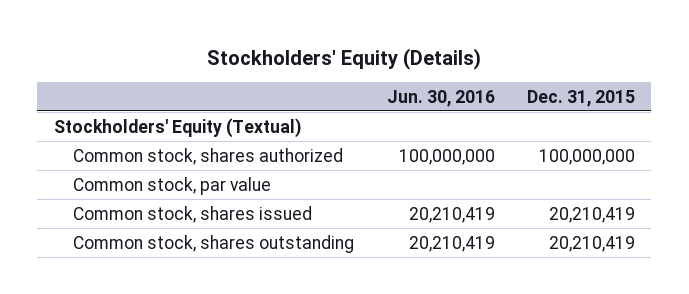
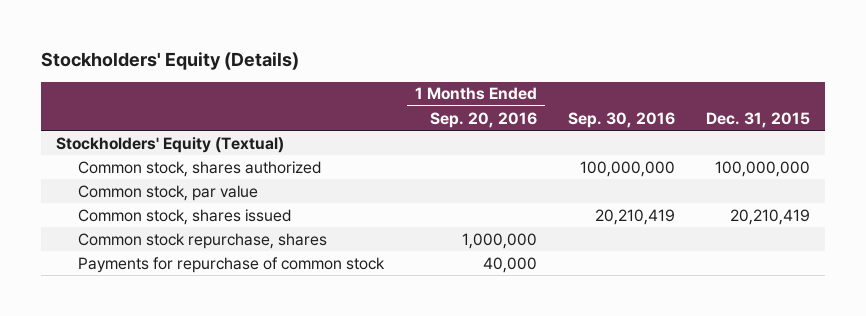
- | Jun. 30, 2016 | Dec. 31, 2015
+ | 1 Months Ended Sep. 20, 2016 | Sep. 30, 2016 | Dec. 31, 2015
- Common stock, shares outstanding | 20,210,419 | 20,210,419
+ Common stock repurchase, shares | 1,000,000 | |
+ Payments for repurchase of common stock | 40,000 | |

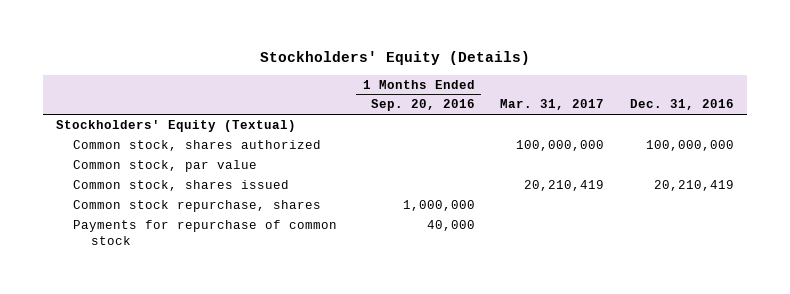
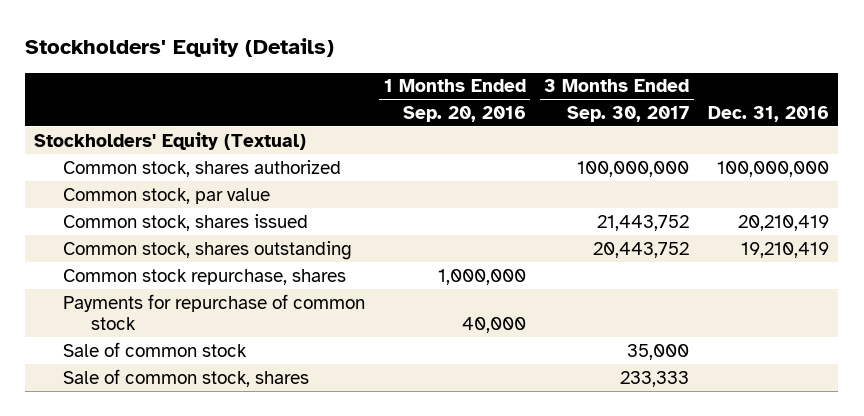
- | 1 Months Ended Sep. 20, 2016 | Mar. 31, 2017 | Dec. 31, 2016
+ | 1 Months Ended Sep. 20, 2016 | 3 Months Ended Sep. 30, 2017 | Dec. 31, 2016
+ Common stock, shares outstanding | | 20,443,752 | 19,210,419
+ Sale of common stock | | 35,000 |
+ Sale of common stock, shares | | 233,333 |

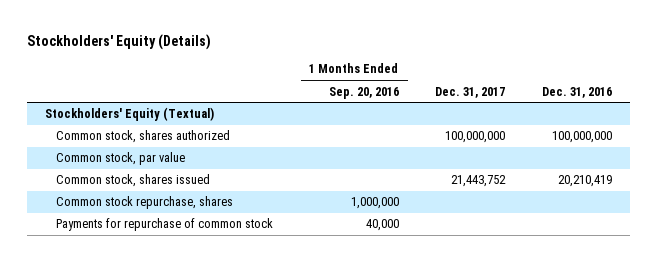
- | 1 Months Ended Sep. 20, 2016 | 3 Months Ended Sep. 30, 2017 | Dec. 31, 2016
+ | 1 Months Ended Sep. 20, 2016 | Dec. 31, 2017 | Dec. 31, 2016
- Common stock, shares outstanding | | 20,443,752 | 19,210,419
- Sale of common stock | | 35,000 |
- Sale of common stock, shares | | 233,333 |

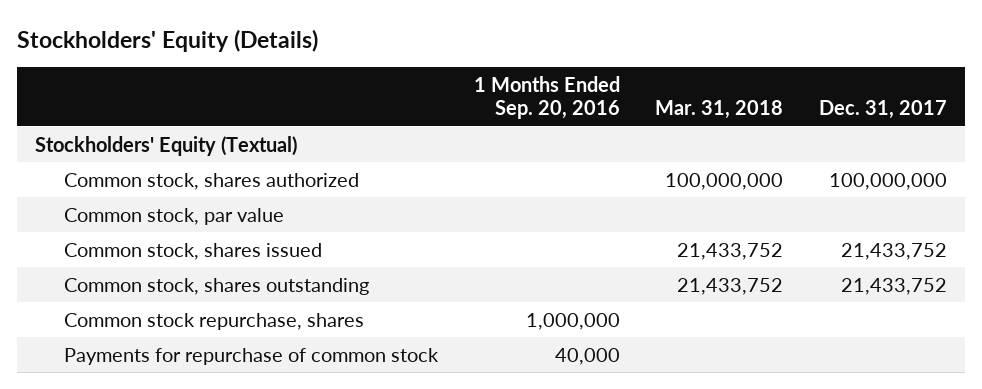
- | 1 Months Ended Sep. 20, 2016 | Dec. 31, 2017 | Dec. 31, 2016
+ | 1 Months Ended Sep. 20, 2016 | Mar. 31, 2018 | Dec. 31, 2017
- Common stock, shares issued | | 21,443,752 | 20,210,419
+ Common stock, shares issued | | 21,433,752 | 21,433,752
+ Common stock, shares outstanding | | 21,433,752 | 21,433,752

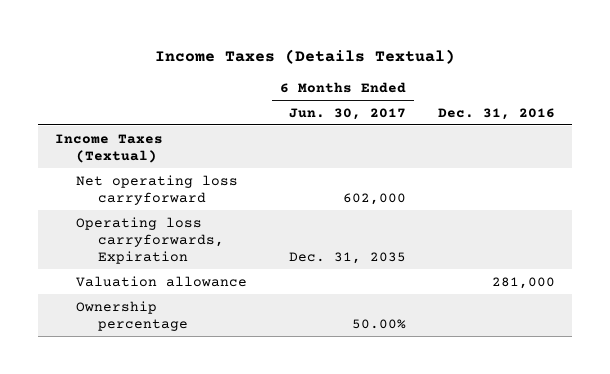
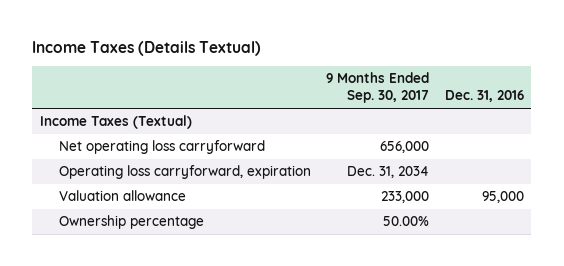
- | 6 Months Ended Jun. 30, 2017 | Dec. 31, 2016
+ | 9 Months Ended Sep. 30, 2017 | Dec. 31, 2016
- Operating loss carryforwards, Expiration | Dec. 31, 2035 |
- Valuation allowance | | 281,000
+ Operating loss carryforward, expiration | Dec. 31, 2034 |
+ Valuation allowance | 233,000 | 95,000

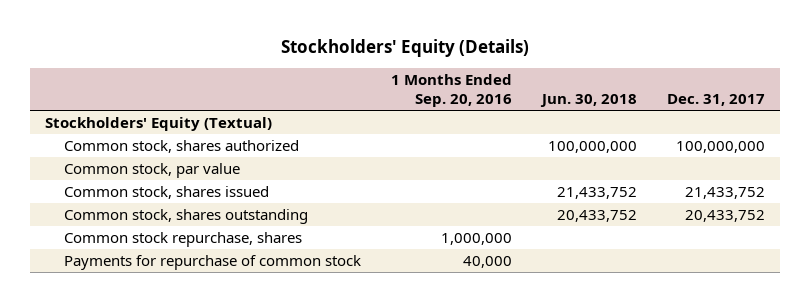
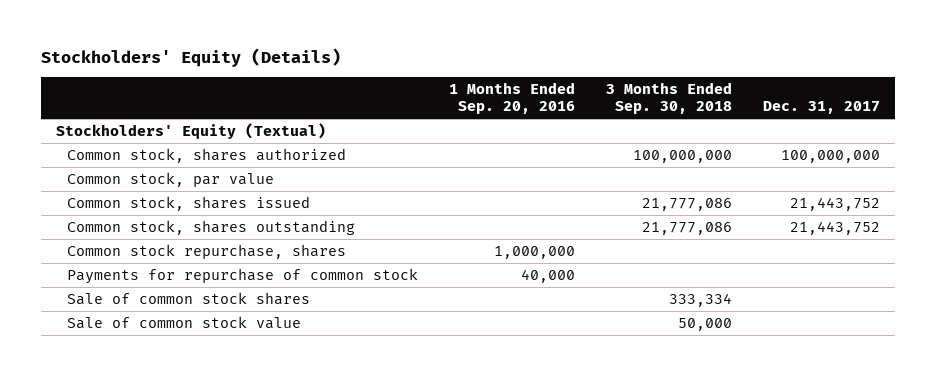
- | 1 Months Ended Sep. 20, 2016 | Jun. 30, 2018 | Dec. 31, 2017
+ | 1 Months Ended Sep. 20, 2016 | 3 Months Ended Sep. 30, 2018 | Dec. 31, 2017
- Common stock, shares issued | | 21,433,752 | 21,433,752
- Common stock, shares outstanding | | 20,433,752 | 20,433,752
+ Common stock, shares issued | | 21,777,086 | 21,443,752
+ Common stock, shares outstanding | | 21,777,086 | 21,443,752
+ Sale of common stock shares | | 333,334 |
+ Sale of common stock value | | 50,000 |

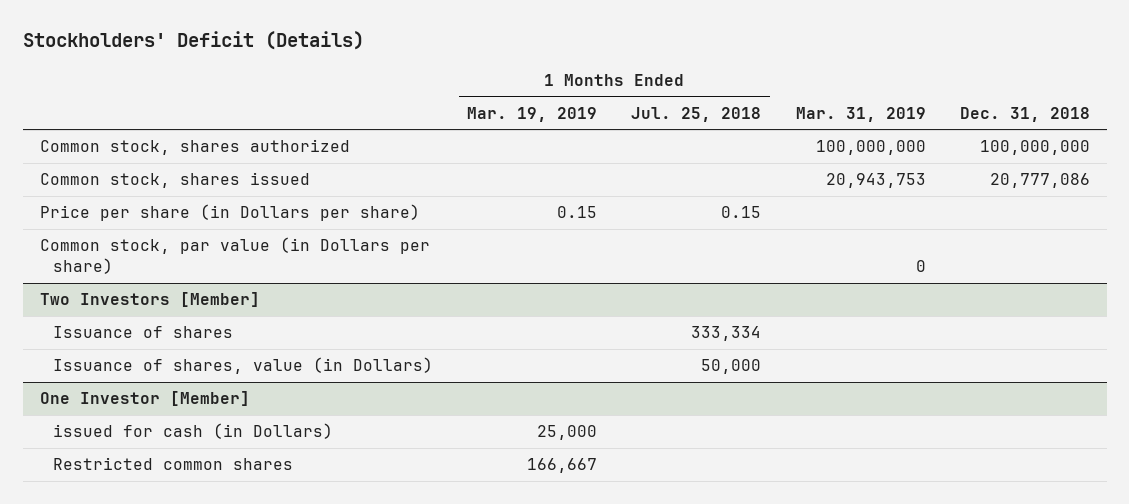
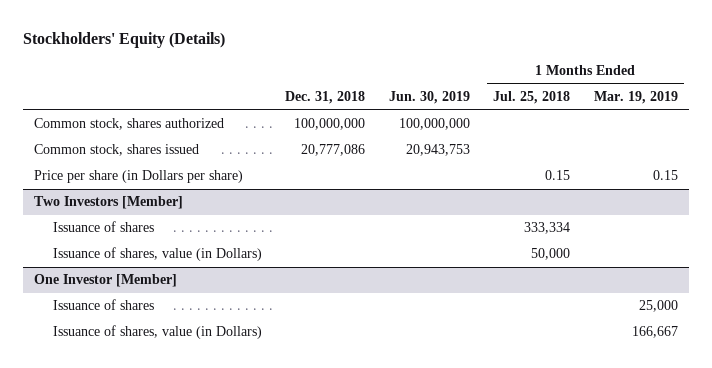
- Stockholders' Deficit (Details)
+ Stockholders' Equity (Details)
- | 1 Months Ended Mar. 19, 2019 | 1 Months Ended Jul. 25, 2018 | Mar. 31, 2019 | Dec. 31, 2018
+ | Dec. 31, 2018 | Jun. 30, 2019 | 1 Months Ended Jul. 25, 2018 | 1 Months Ended Mar. 19, 2019
- Common stock, par value (in Dollars per share) | | | 0 |
@ One Investor [Member]
- issued for cash (in Dollars) | 25,000 | | |
- Restricted common shares | 166,667 | | |
+ Issuance of shares | | | | 25,000
+ Issuance of shares, value (in Dollars) | | | | 166,667

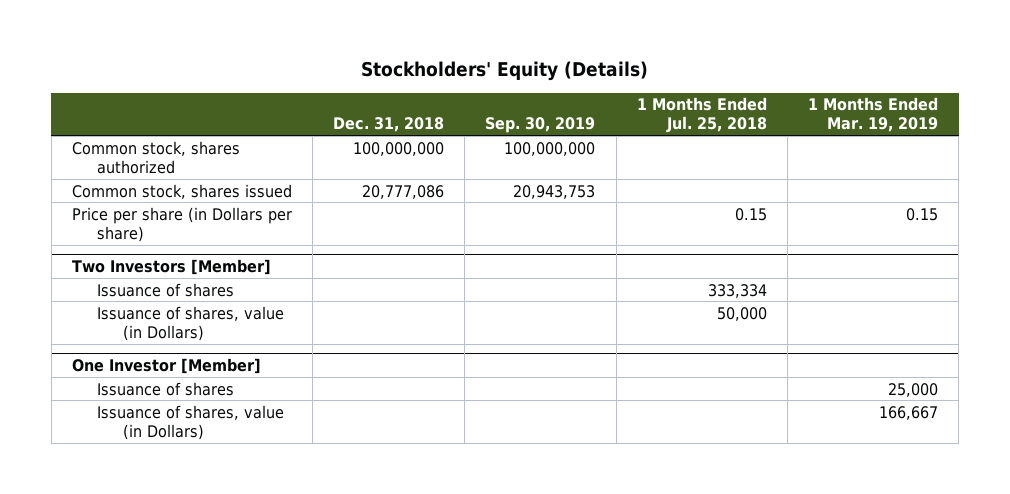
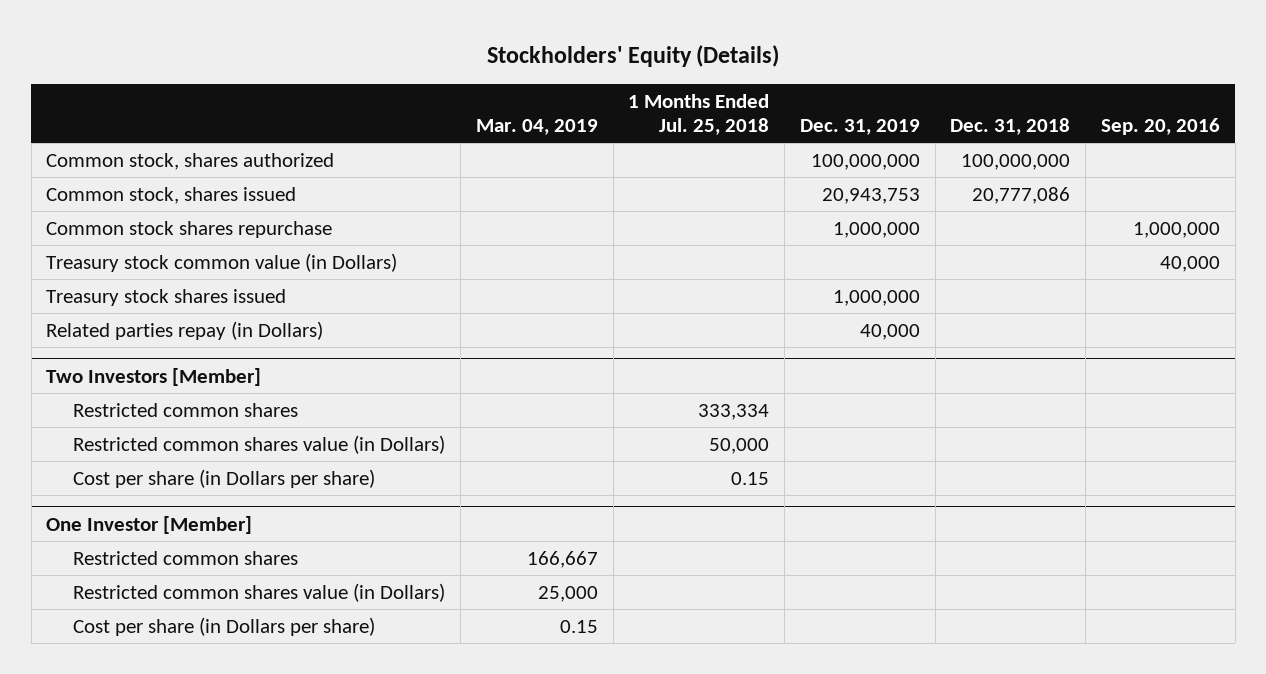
- | Dec. 31, 2018 | Sep. 30, 2019 | 1 Months Ended Jul. 25, 2018 | 1 Months Ended Mar. 19, 2019
+ | Mar. 04, 2019 | 1 Months Ended Jul. 25, 2018 | Dec. 31, 2019 | Dec. 31, 2018 | Sep. 20, 2016
- Price per share (in Dollars per share) | | | 0.15 | 0.15
+ Common stock shares repurchase | | | 1,000,000 | | 1,000,000
+ Treasury stock common value (in Dollars) | | | | | 40,000
+ Treasury stock shares issued | | | 1,000,000 | |
+ Related parties repay (in Dollars) | | | 40,000 | |
@ Two Investors [Member]
- Issuance of shares | | | 333,334 |
- Issuance of shares, value (in Dollars) | | | 50,000 |
+ Restricted common shares | | 333,334 | | |
+ Restricted common shares value (in Dollars) | | 50,000 | | |
+ Cost per share (in Dollars per share) | | 0.15 | | |
@ One Investor [Member]
- Issuance of shares | | | | 25,000
- Issuance of shares, value (in Dollars) | | | | 166,667
+ Restricted common shares | 166,667 | | | |
+ Restricted common shares value (in Dollars) | 25,000 | | | |
+ Cost per share (in Dollars per share) | 0.15 | | | |

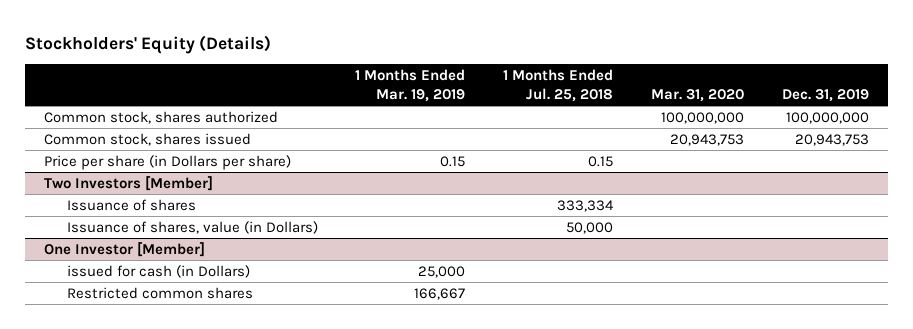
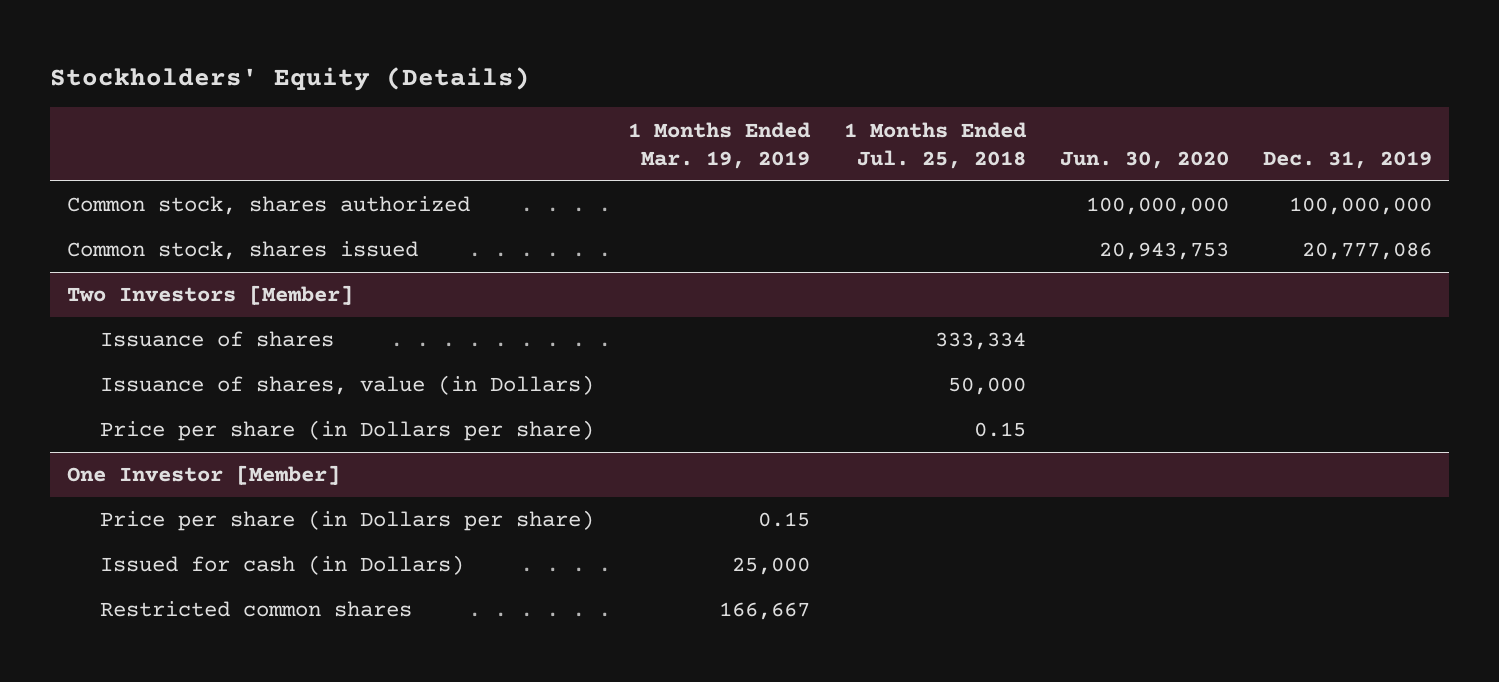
- | 1 Months Ended Mar. 19, 2019 | 1 Months Ended Jul. 25, 2018 | Mar. 31, 2020 | Dec. 31, 2019
+ | 1 Months Ended Mar. 19, 2019 | 1 Months Ended Jul. 25, 2018 | Jun. 30, 2020 | Dec. 31, 2019
- Common stock, shares issued | | | 20,943,753 | 20,943,753
- Price per share (in Dollars per share) | 0.15 | 0.15 | |
+ Common stock, shares issued | | | 20,943,753 | 20,777,086
@ Two Investors [Member]
+ Price per share (in Dollars per share) | | 0.15 | |
@ One Investor [Member]
- issued for cash (in Dollars) | 25,000 | | |
+ Price per share (in Dollars per share) | 0.15 | | |
+ Issued for cash (in Dollars) | 25,000 | | |

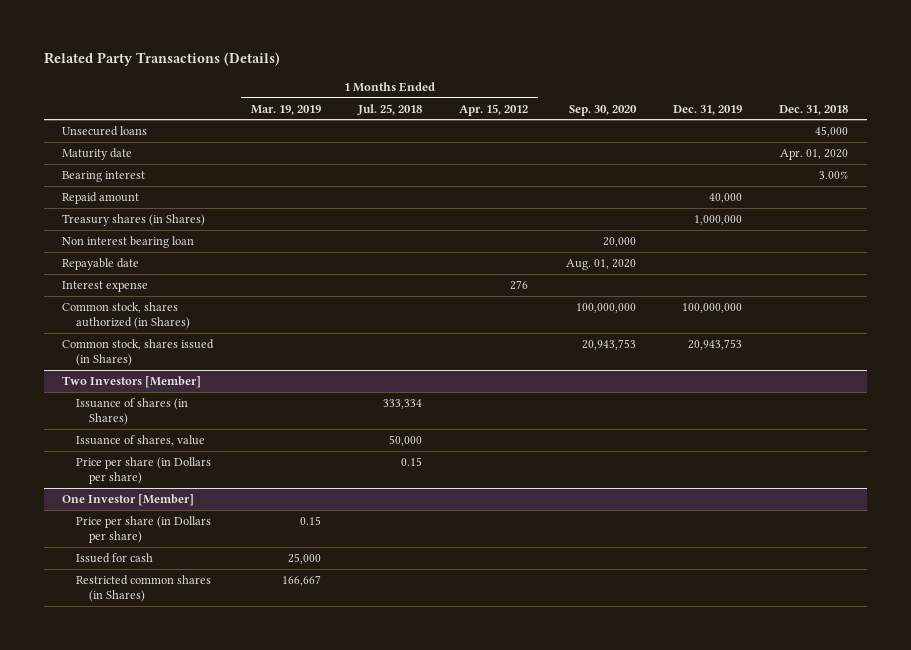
- Stockholders' Equity (Details)
+ Related Party Transactions (Details)
- | 1 Months Ended Mar. 19, 2019 | 1 Months Ended Jul. 25, 2018 | Jun. 30, 2020 | Dec. 31, 2019
+ | 1 Months Ended Mar. 19, 2019 | 1 Months Ended Jul. 25, 2018 | 1 Months Ended Apr. 15, 2012 | Sep. 30, 2020 | Dec. 31, 2019 | Dec. 31, 2018
- Common stock, shares authorized | | | 100,000,000 | 100,000,000
- Common stock, shares issued | | | 20,943,753 | 20,777,086
+ Unsecured loans | | | | | | 45,000
+ Maturity date | | | | | | Apr. 01, 2020
+ Bearing interest | | | | | | 3.00%
+ Repaid amount | | | | | 40,000 |
+ Treasury shares (in Shares) | | | | | 1,000,000 |
+ Non interest bearing loan | | | | 20,000 | |
+ Repayable date | | | | Aug. 01, 2020 | |
+ Interest expense | | | 276 | | |
+ Common stock, shares authorized (in Shares) | | | | 100,000,000 | 100,000,000 |
+ Common stock, shares issued (in Shares) | | | | 20,943,753 | 20,943,753 |
@ Two Investors [Member]
- Issuance of shares | | 333,334 | |
- Issuance of shares, value (in Dollars) | | 50,000 | |
+ Issuance of shares (in Shares) | | 333,334 | | | |
+ Issuance of shares, value | | 50,000 | | | |
@ One Investor [Member]
- Issued for cash (in Dollars) | 25,000 | | |
- Restricted common shares | 166,667 | | |
+ Issued for cash | 25,000 | | | | |
+ Restricted common shares (in Shares) | 166,667 | | | | |

